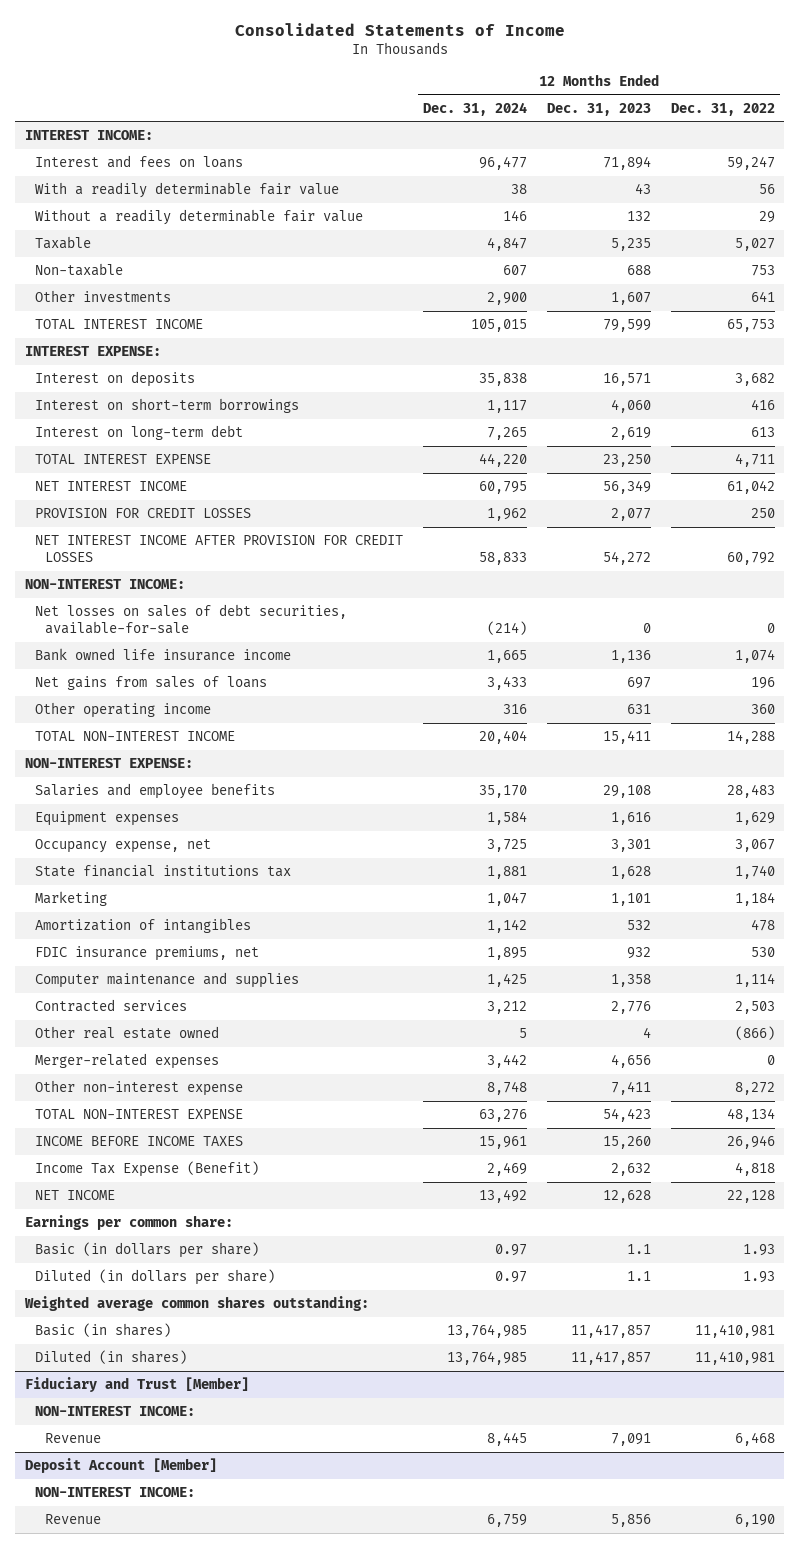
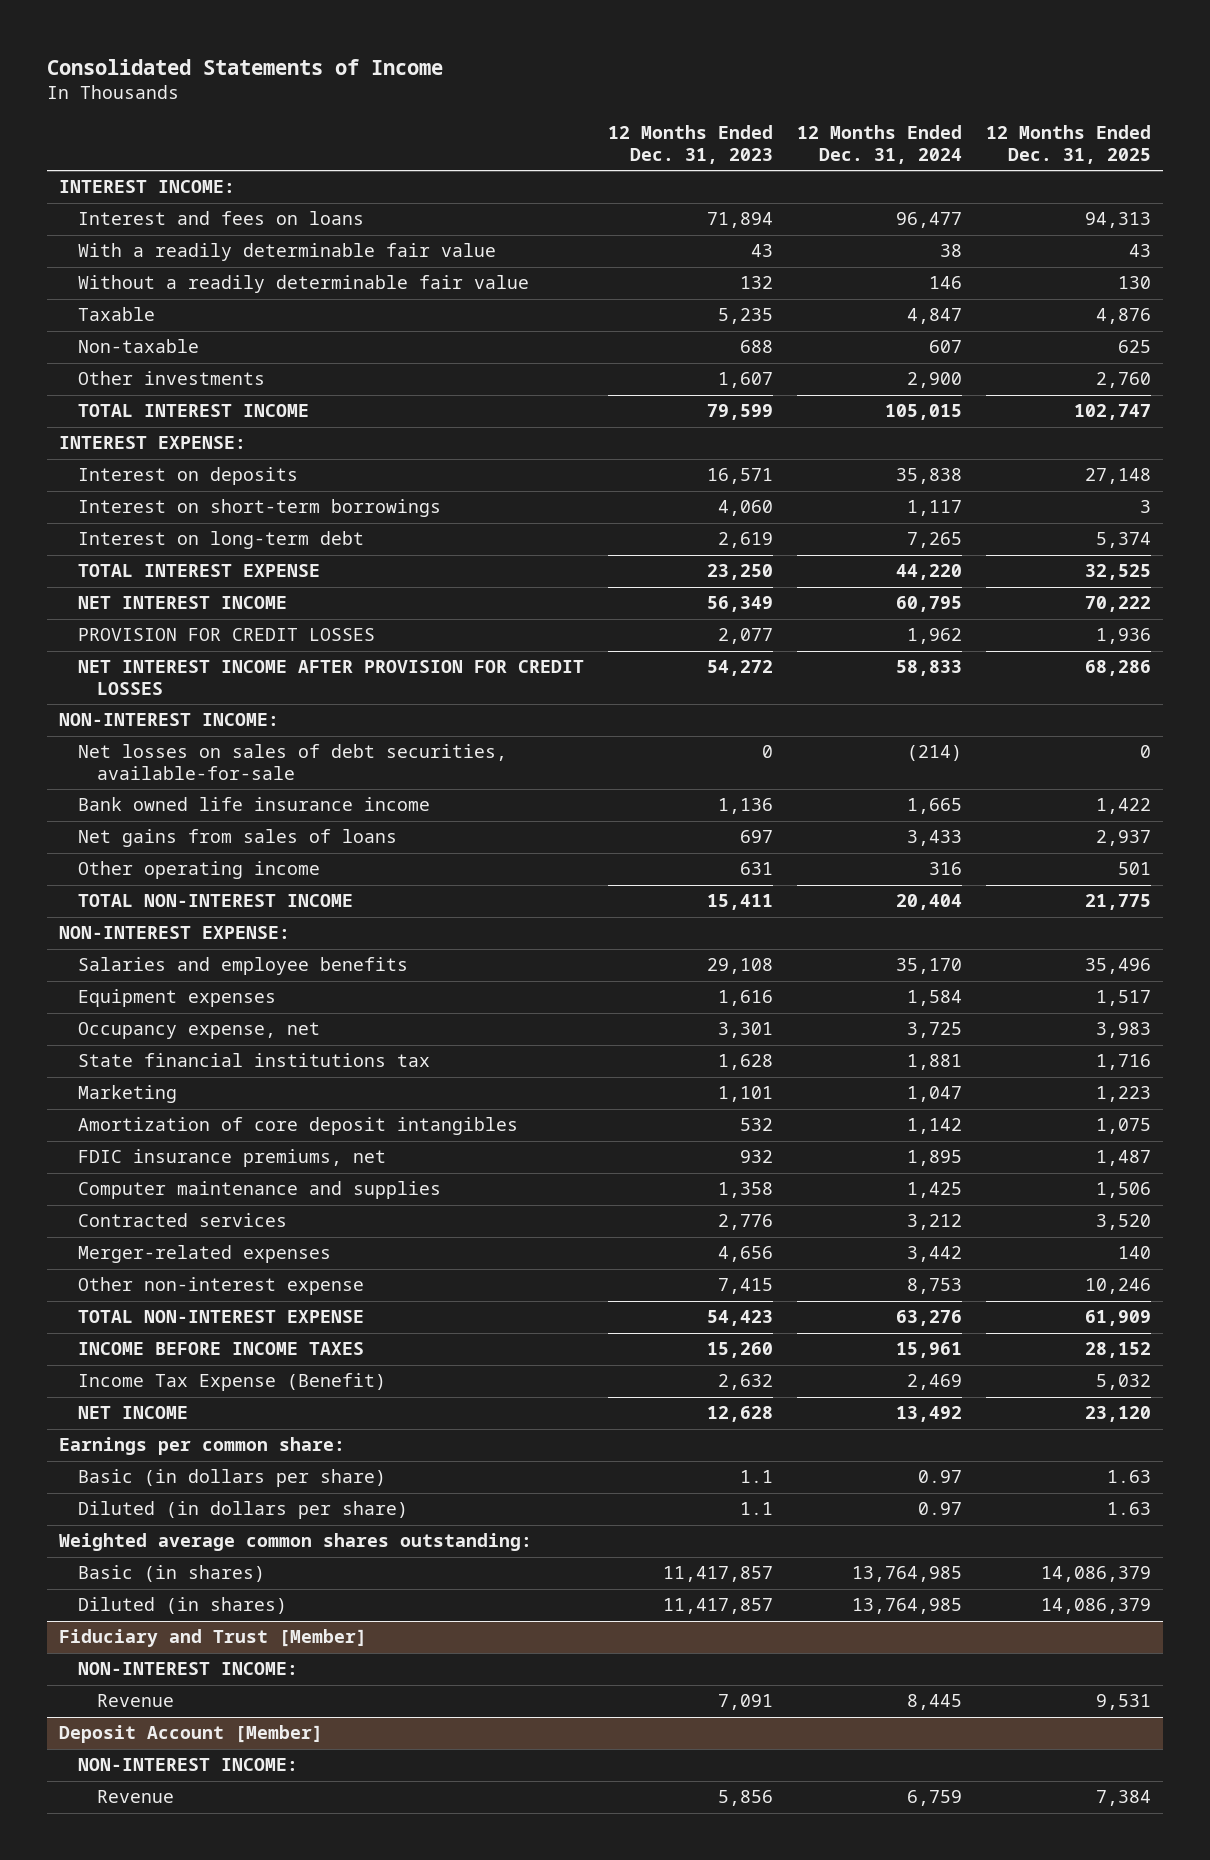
- | 12 Months Ended Dec. 31, 2024 | 12 Months Ended Dec. 31, 2023 | 12 Months Ended Dec. 31, 2022
+ | 12 Months Ended Dec. 31, 2023 | 12 Months Ended Dec. 31, 2024 | 12 Months Ended Dec. 31, 2025
- Amortization of intangibles | 1,142 | 532 | 478
+ Amortization of core deposit intangibles | 532 | 1,142 | 1,075
- Other real estate owned | 5 | 4 | (866)
- Other non-interest expense | 8,748 | 7,411 | 8,272
+ Other non-interest expense | 7,415 | 8,753 | 10,246

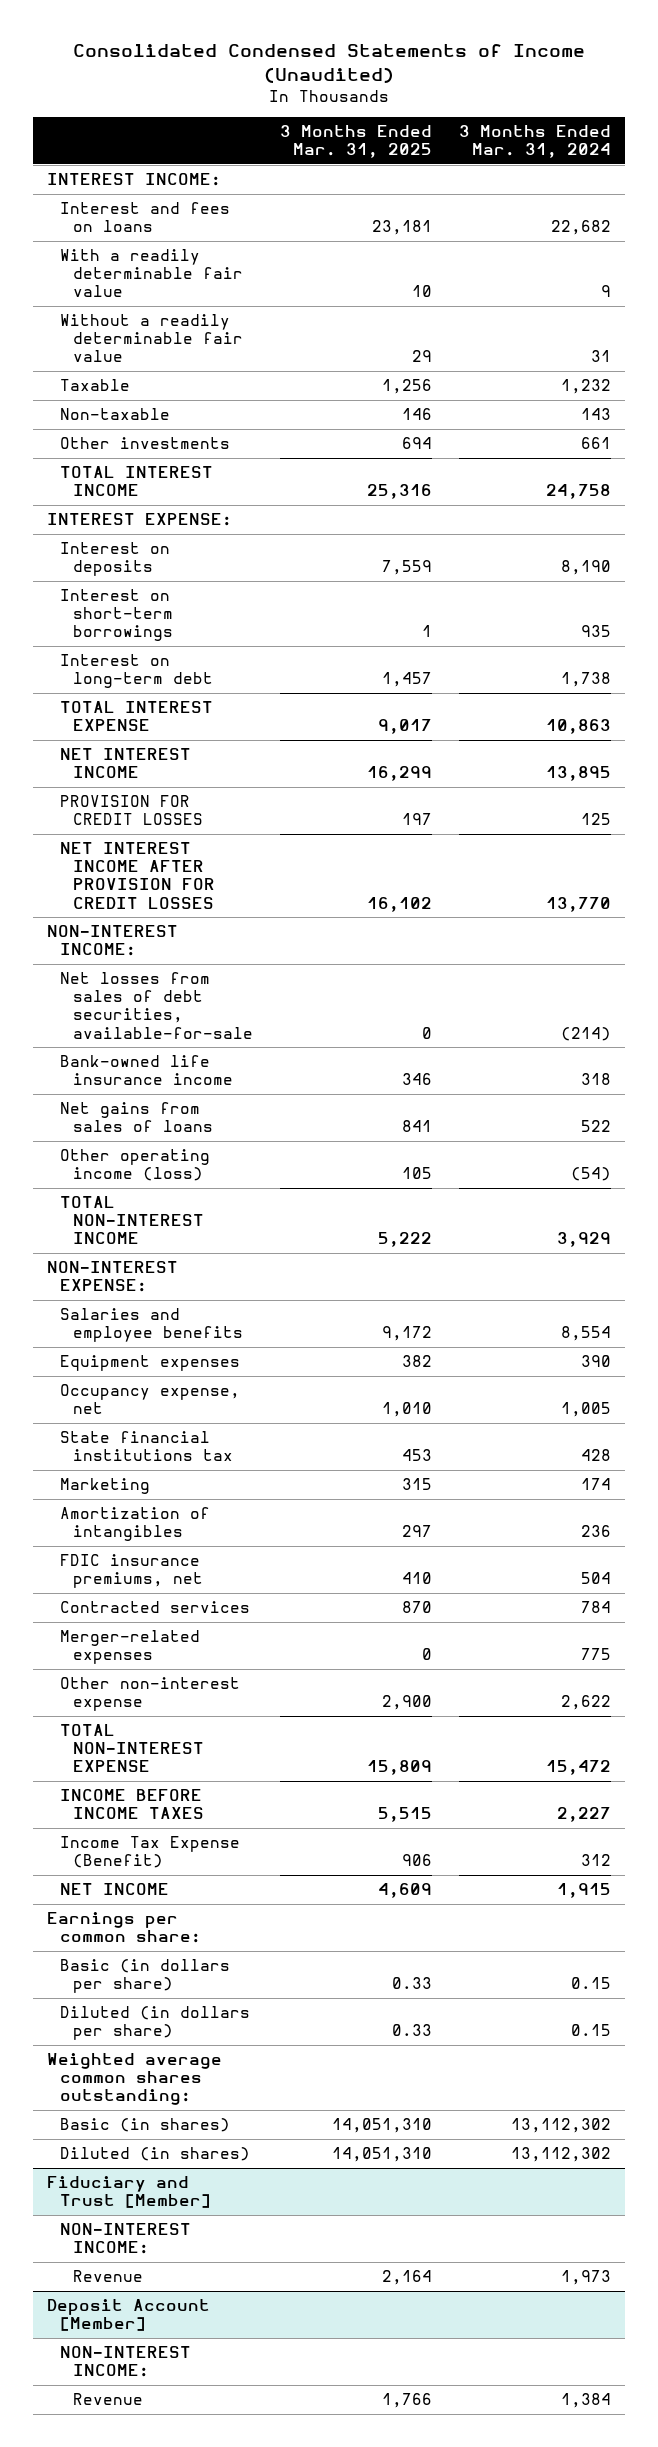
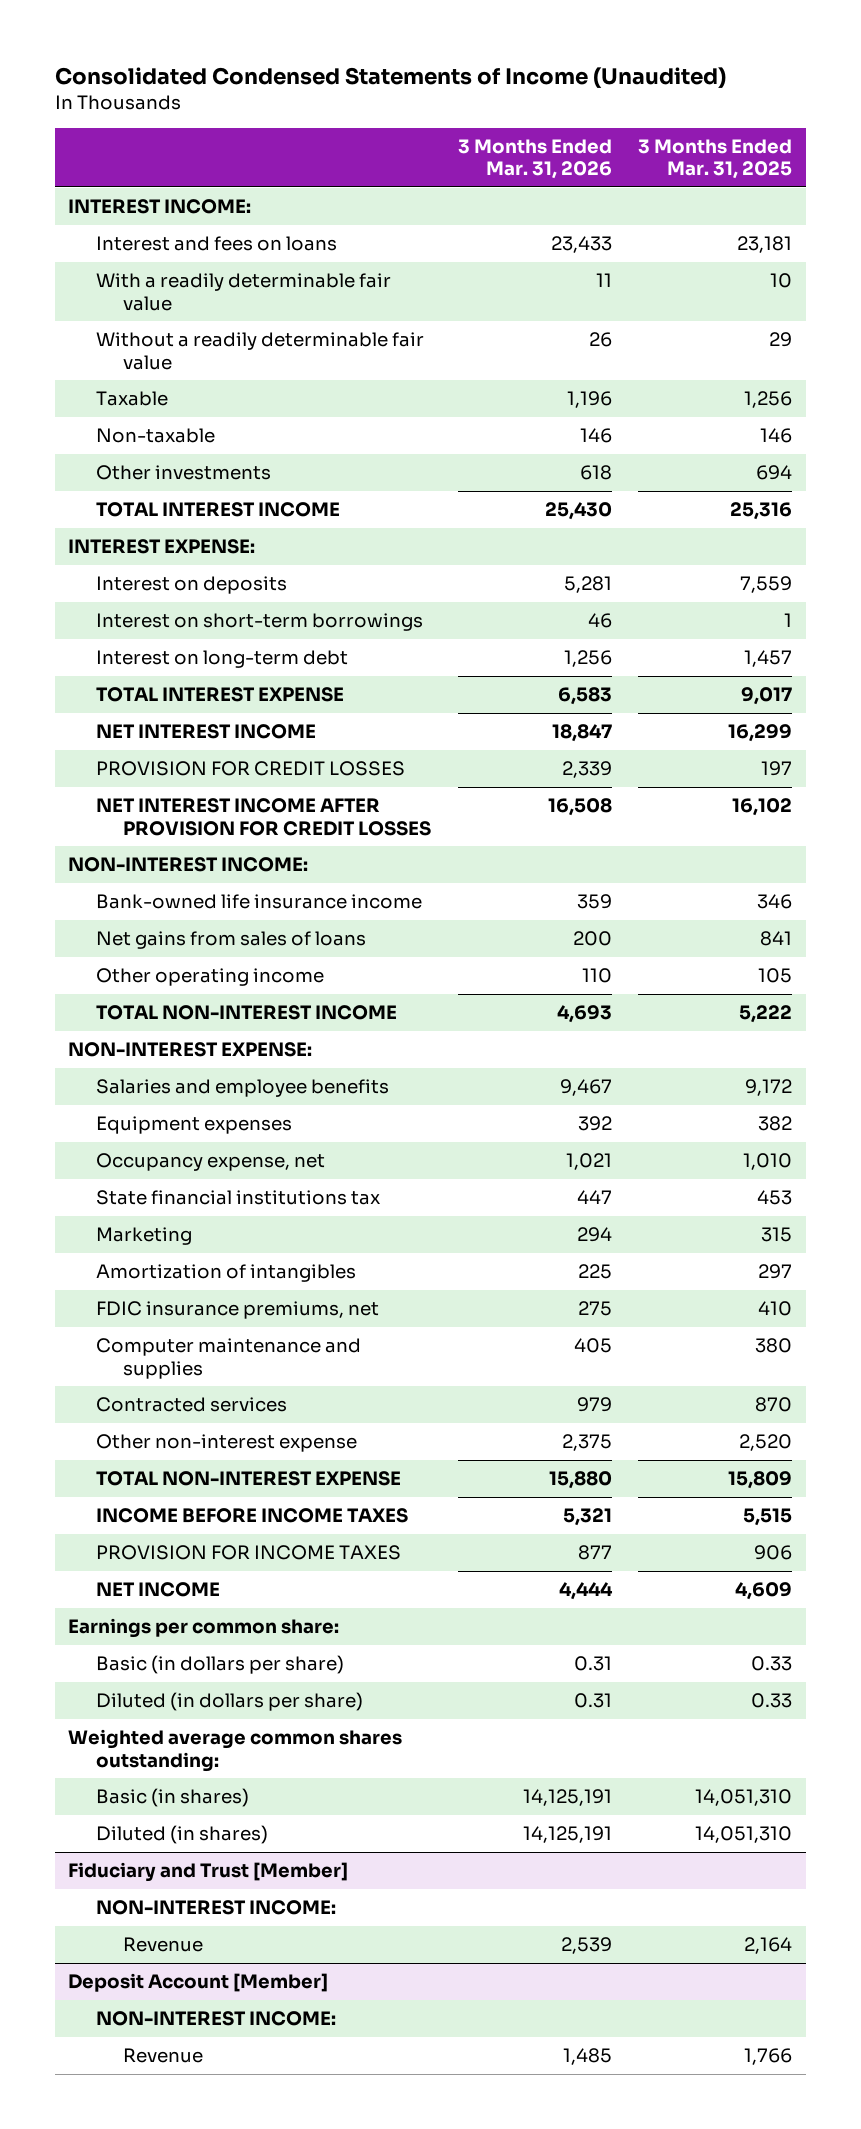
- | 3 Months Ended Mar. 31, 2025 | 3 Months Ended Mar. 31, 2024
+ | 3 Months Ended Mar. 31, 2026 | 3 Months Ended Mar. 31, 2025
- Net losses from sales of debt securities, available-for-sale | 0 | (214)
- Other operating income (loss) | 105 | (54)
+ Other operating income | 110 | 105
+ Computer maintenance and supplies | 405 | 380
- Merger-related expenses | 0 | 775
- Other non-interest expense | 2,900 | 2,622
+ Other non-interest expense | 2,375 | 2,520
- Income Tax Expense (Benefit) | 906 | 312
+ PROVISION FOR INCOME TAXES | 877 | 906

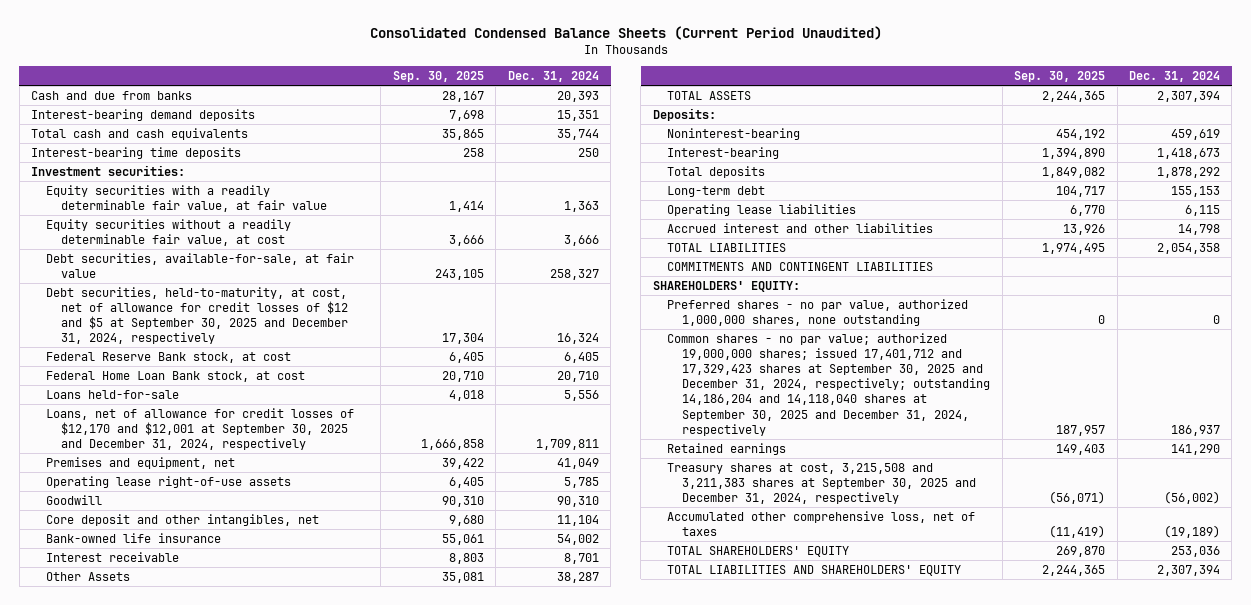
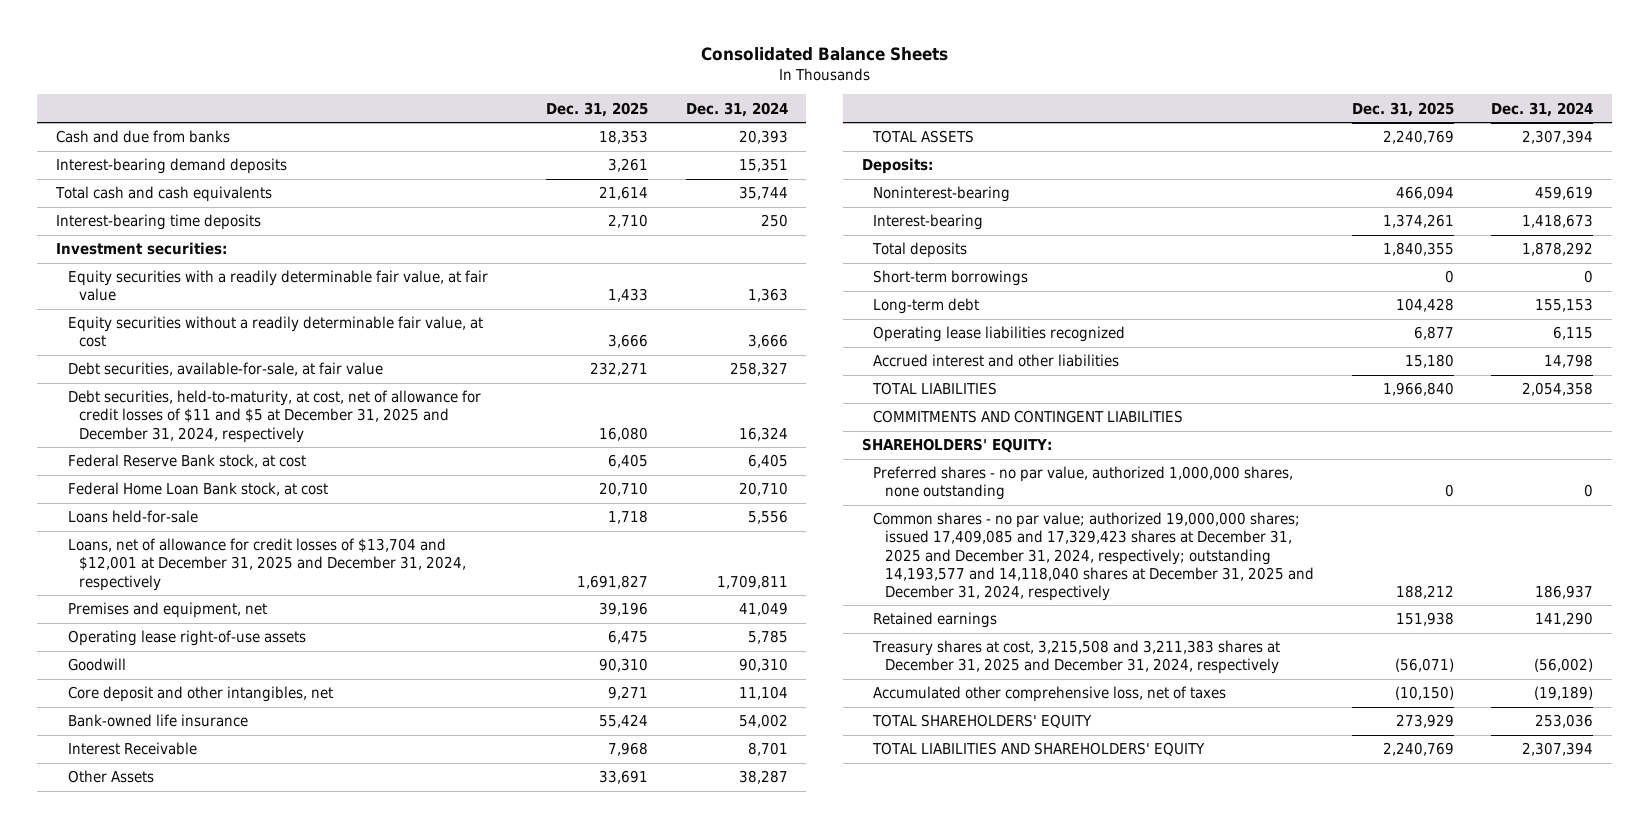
- Consolidated Condensed Balance Sheets (Current Period Unaudited)
+ Consolidated Balance Sheets
- | Sep. 30, 2025 | Dec. 31, 2024
+ | Dec. 31, 2025 | Dec. 31, 2024
- Debt securities, held-to-maturity, at cost, net of allowance for credit losses of $12 and $5 at September 30, 2025 and December 31, 2024, respectively | 17,304 | 16,324
+ Debt securities, held-to-maturity, at cost, net of allowance for credit losses of $11 and $5 at December 31, 2025 and December 31, 2024, respectively | 16,080 | 16,324
- Loans, net of allowance for credit losses of $12,170 and $12,001 at September 30, 2025 and December 31, 2024, respectively | 1,666,858 | 1,709,811
+ Loans, net of allowance for credit losses of $13,704 and $12,001 at December 31, 2025 and December 31, 2024, respectively | 1,691,827 | 1,709,811
- Interest receivable | 8,803 | 8,701
+ Interest Receivable | 7,968 | 8,701
+ Short-term borrowings | 0 | 0
- Operating lease liabilities | 6,770 | 6,115
+ Operating lease liabilities recognized | 6,877 | 6,115
- Common shares - no par value; authorized 19,000,000 shares; issued 17,401,712 and 17,329,423 shares at September 30, 2025 and December 31, 2024, respectively; outstanding 14,186,204 and 14,118,040 shares at September 30, 2025 and December 31, 2024, respectively | 187,957 | 186,937
+ Common shares - no par value; authorized 19,000,000 shares; issued 17,409,085 and 17,329,423 shares at December 31, 2025 and December 31, 2024, respectively; outstanding 14,193,577 and 14,118,040 shares at December 31, 2025 and December 31, 2024, respectively | 188,212 | 186,937
- Treasury shares at cost, 3,215,508 and 3,211,383 shares at September 30, 2025 and December 31, 2024, respectively | (56,071) | (56,002)
+ Treasury shares at cost, 3,215,508 and 3,211,383 shares at December 31, 2025 and December 31, 2024, respectively | (56,071) | (56,002)

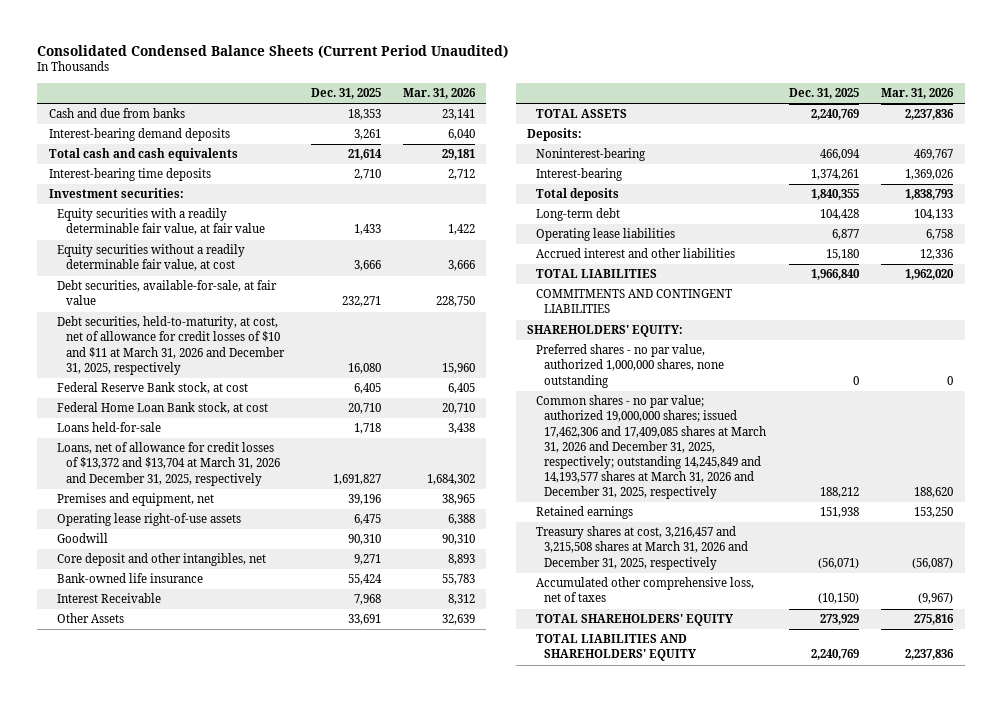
- Consolidated Balance Sheets
+ Consolidated Condensed Balance Sheets (Current Period Unaudited)
- | Dec. 31, 2025 | Dec. 31, 2024
+ | Dec. 31, 2025 | Mar. 31, 2026
- Debt securities, held-to-maturity, at cost, net of allowance for credit losses of $11 and $5 at December 31, 2025 and December 31, 2024, respectively | 16,080 | 16,324
+ Debt securities, held-to-maturity, at cost, net of allowance for credit losses of $10 and $11 at March 31, 2026 and December 31, 2025, respectively | 16,080 | 15,960
- Loans, net of allowance for credit losses of $13,704 and $12,001 at December 31, 2025 and December 31, 2024, respectively | 1,691,827 | 1,709,811
+ Loans, net of allowance for credit losses of $13,372 and $13,704 at March 31, 2026 and December 31, 2025, respectively | 1,691,827 | 1,684,302
- Short-term borrowings | 0 | 0
- Operating lease liabilities recognized | 6,877 | 6,115
+ Operating lease liabilities | 6,877 | 6,758
- Common shares - no par value; authorized 19,000,000 shares; issued 17,409,085 and 17,329,423 shares at December 31, 2025 and December 31, 2024, respectively; outstanding 14,193,577 and 14,118,040 shares at December 31, 2025 and December 31, 2024, respectively | 188,212 | 186,937
+ Common shares - no par value; authorized 19,000,000 shares; issued 17,462,306 and 17,409,085 shares at March 31, 2026 and December 31, 2025, respectively; outstanding 14,245,849 and 14,193,577 shares at March 31, 2026 and December 31, 2025, respectively | 188,212 | 188,620
- Treasury shares at cost, 3,215,508 and 3,211,383 shares at December 31, 2025 and December 31, 2024, respectively | (56,071) | (56,002)
+ Treasury shares at cost, 3,216,457 and 3,215,508 shares at March 31, 2026 and December 31, 2025, respectively | (56,071) | (56,087)

